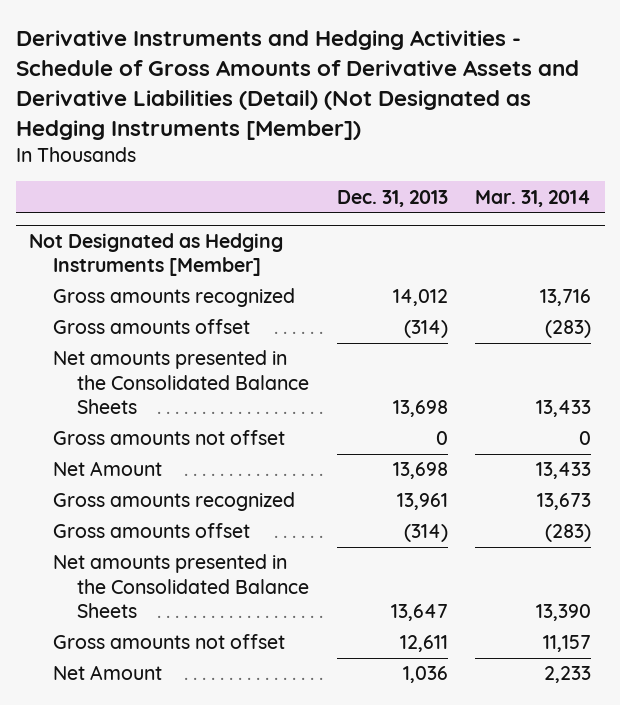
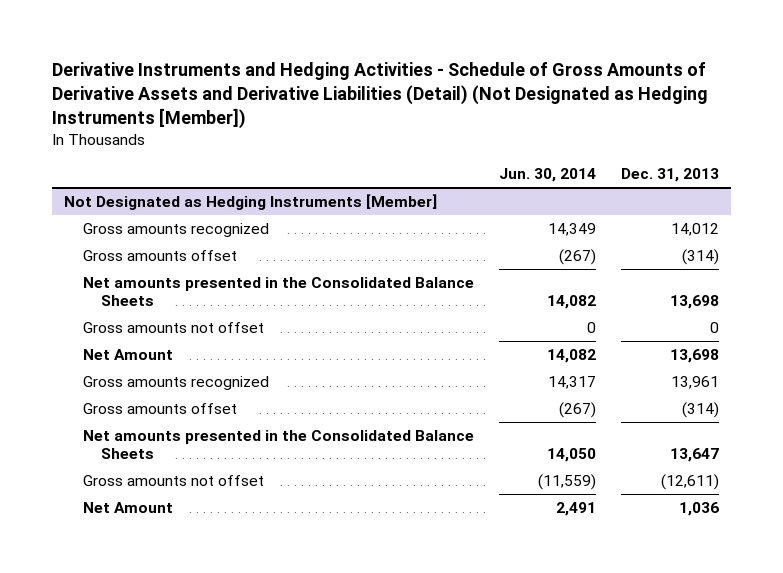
- | Dec. 31, 2013 | Mar. 31, 2014
+ | Jun. 30, 2014 | Dec. 31, 2013
@ Not Designated as Hedging Instruments [Member]
- Gross amounts not offset | 12,611 | 11,157
+ Gross amounts not offset | (11,559) | (12,611)

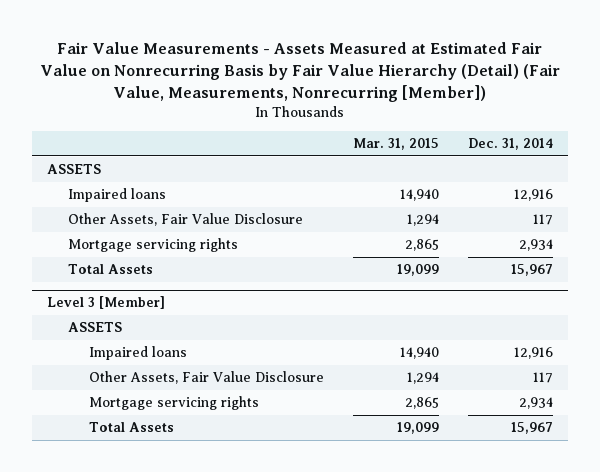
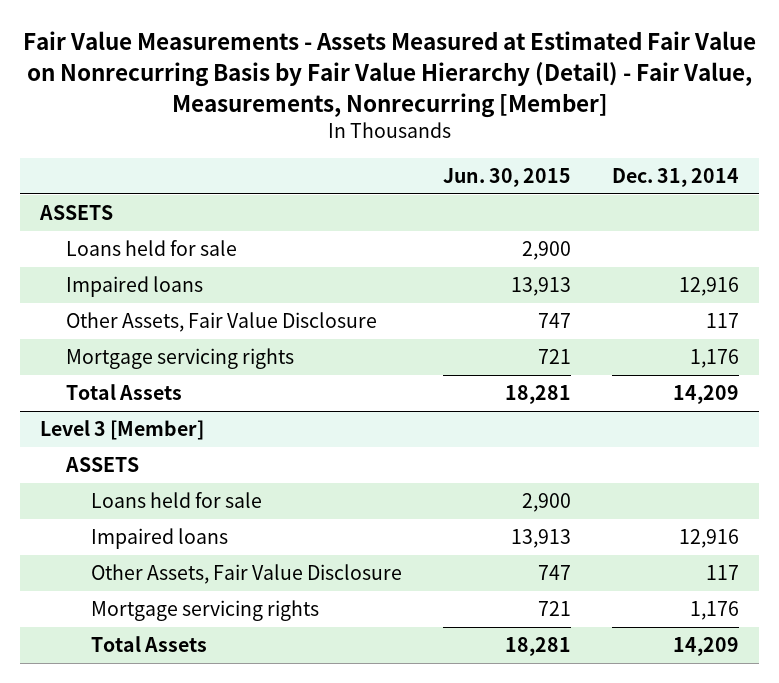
- Fair Value Measurements - Assets Measured at Estimated Fair Value on Nonrecurring Basis by Fair Value Hierarchy (Detail) (Fair Value, Measurements, Nonrecurring [Member])
+ Fair Value Measurements - Assets Measured at Estimated Fair Value on Nonrecurring Basis by Fair Value Hierarchy (Detail) - Fair Value, Measurements, Nonrecurring [Member]
- | Mar. 31, 2015 | Dec. 31, 2014
+ | Jun. 30, 2015 | Dec. 31, 2014
+ Loans held for sale | 2,900 |
- Mortgage servicing rights | 2,865 | 2,934
- Total Assets | 19,099 | 15,967
+ Mortgage servicing rights | 721 | 1,176
+ Total Assets | 18,281 | 14,209
@ Level 3 [Member]
+ Loans held for sale | 2,900 |
- Mortgage servicing rights | 2,865 | 2,934
- Total Assets | 19,099 | 15,967
+ Mortgage servicing rights | 721 | 1,176
+ Total Assets | 18,281 | 14,209

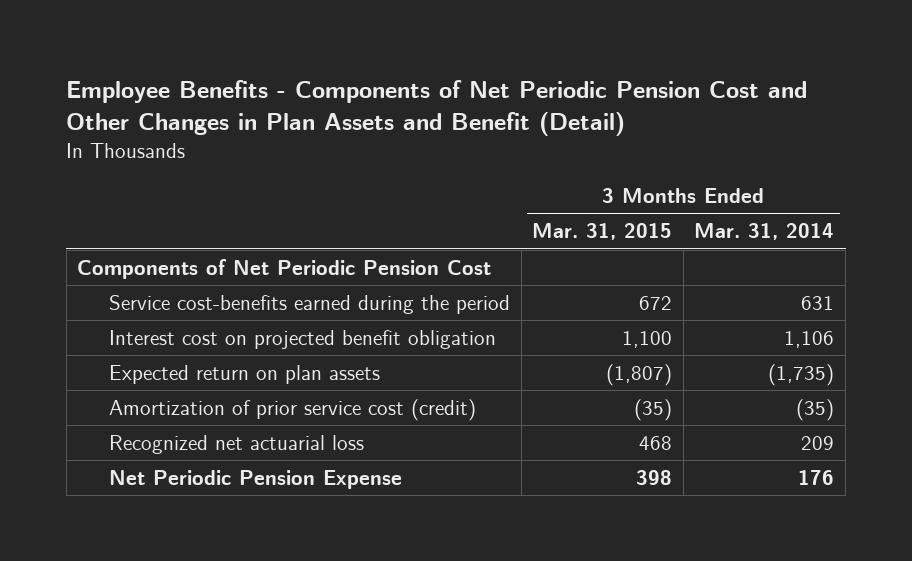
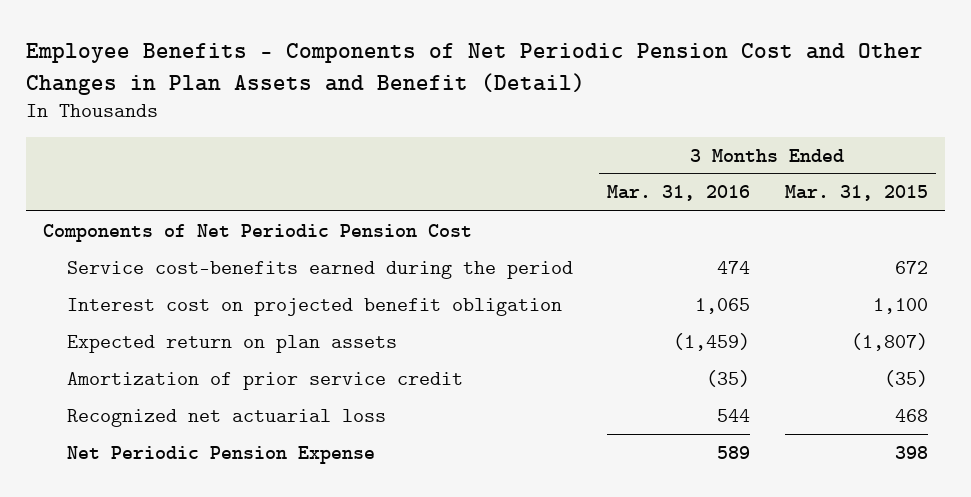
- | 3 Months Ended Mar. 31, 2015 | 3 Months Ended Mar. 31, 2014
+ | 3 Months Ended Mar. 31, 2016 | 3 Months Ended Mar. 31, 2015
- Amortization of prior service cost (credit) | (35) | (35)
+ Amortization of prior service credit | (35) | (35)

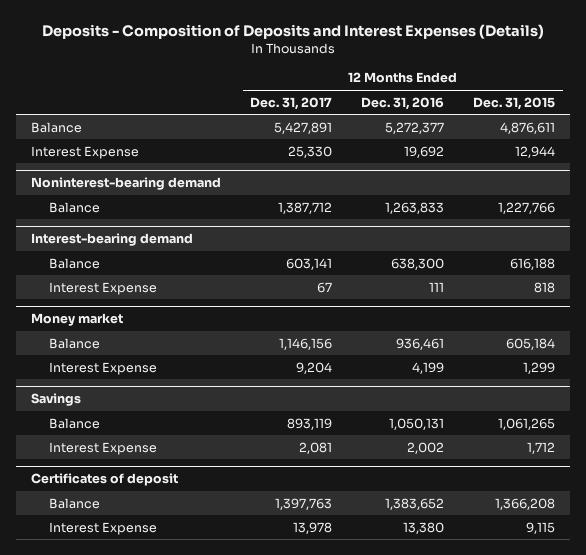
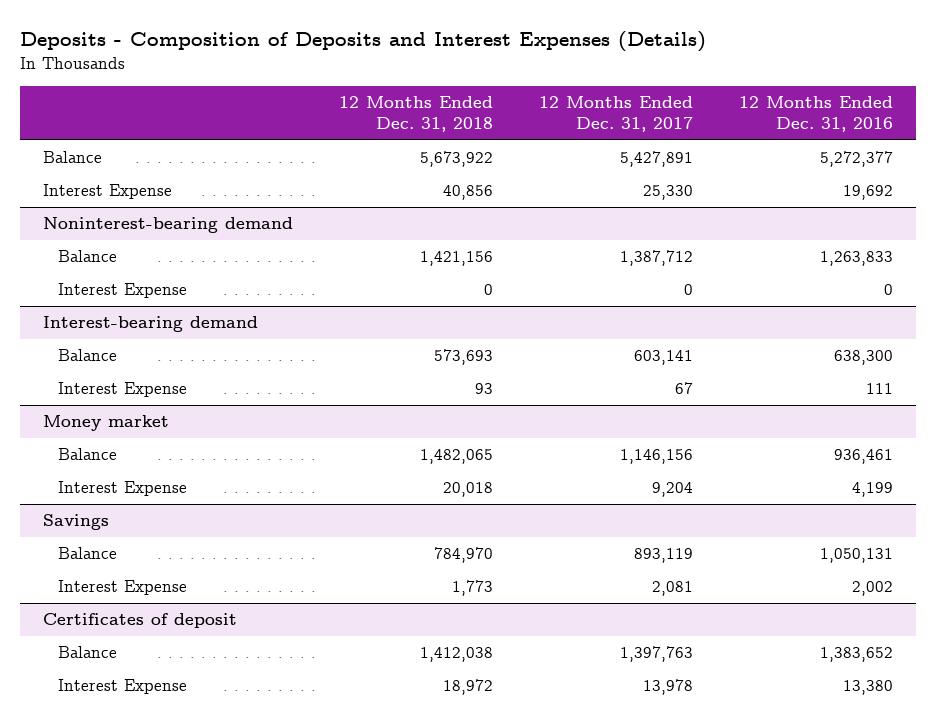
- | 12 Months Ended Dec. 31, 2017 | 12 Months Ended Dec. 31, 2016 | 12 Months Ended Dec. 31, 2015
+ | 12 Months Ended Dec. 31, 2018 | 12 Months Ended Dec. 31, 2017 | 12 Months Ended Dec. 31, 2016
@ Noninterest-bearing demand
+ Interest Expense | 0 | 0 | 0

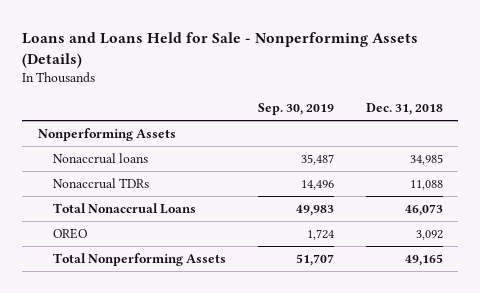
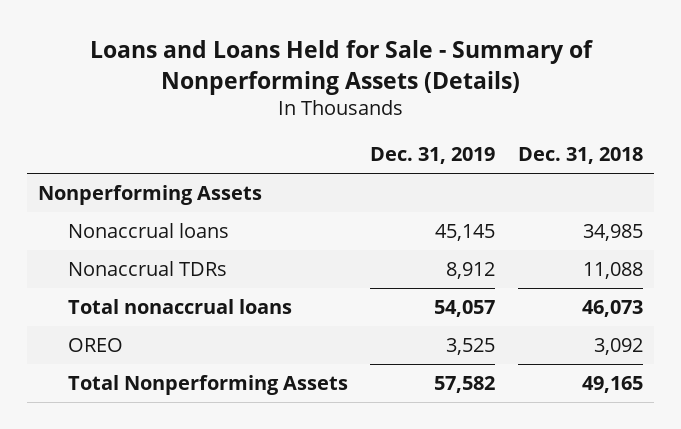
- Loans and Loans Held for Sale - Nonperforming Assets (Details)
+ Loans and Loans Held for Sale - Summary of Nonperforming Assets (Details)
- | Sep. 30, 2019 | Dec. 31, 2018
+ | Dec. 31, 2019 | Dec. 31, 2018
- Total Nonaccrual Loans | 49,983 | 46,073
+ Total nonaccrual loans | 54,057 | 46,073

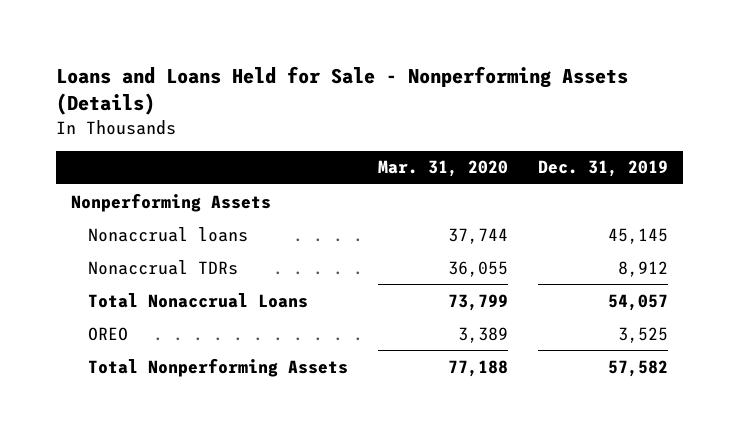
- Loans and Loans Held for Sale - Summary of Nonperforming Assets (Details)
+ Loans and Loans Held for Sale - Nonperforming Assets (Details)
- | Dec. 31, 2019 | Dec. 31, 2018
+ | Mar. 31, 2020 | Dec. 31, 2019
- Total nonaccrual loans | 54,057 | 46,073
+ Total Nonaccrual Loans | 73,799 | 54,057

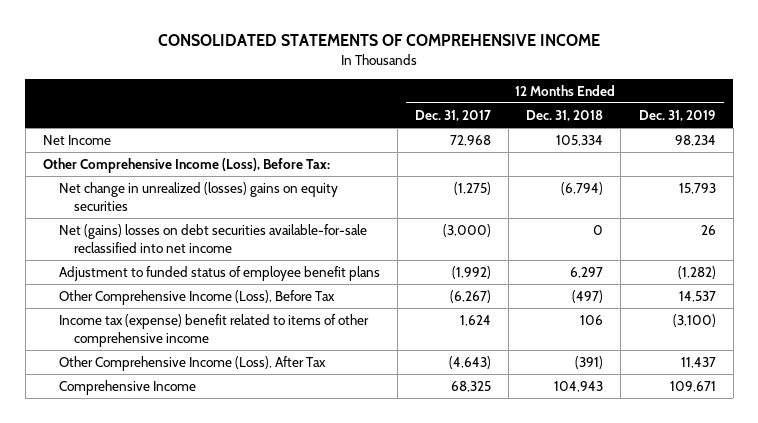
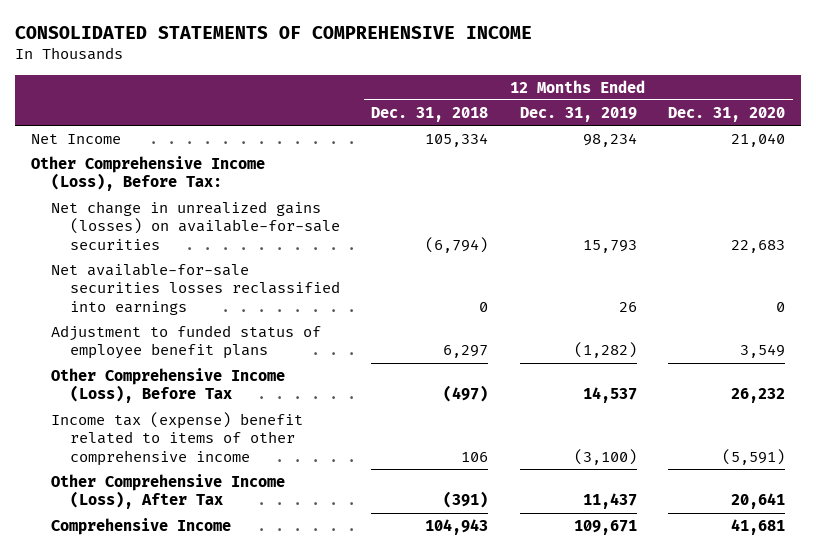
- | 12 Months Ended Dec. 31, 2017 | 12 Months Ended Dec. 31, 2018 | 12 Months Ended Dec. 31, 2019
+ | 12 Months Ended Dec. 31, 2018 | 12 Months Ended Dec. 31, 2019 | 12 Months Ended Dec. 31, 2020
- Net change in unrealized (losses) gains on equity securities | (1,275) | (6,794) | 15,793
- Net (gains) losses on debt securities available-for-sale reclassified into net income | (3,000) | 0 | 26
+ Net change in unrealized gains (losses) on available-for-sale securities | (6,794) | 15,793 | 22,683
+ Net available-for-sale securities losses reclassified into earnings | 0 | 26 | 0

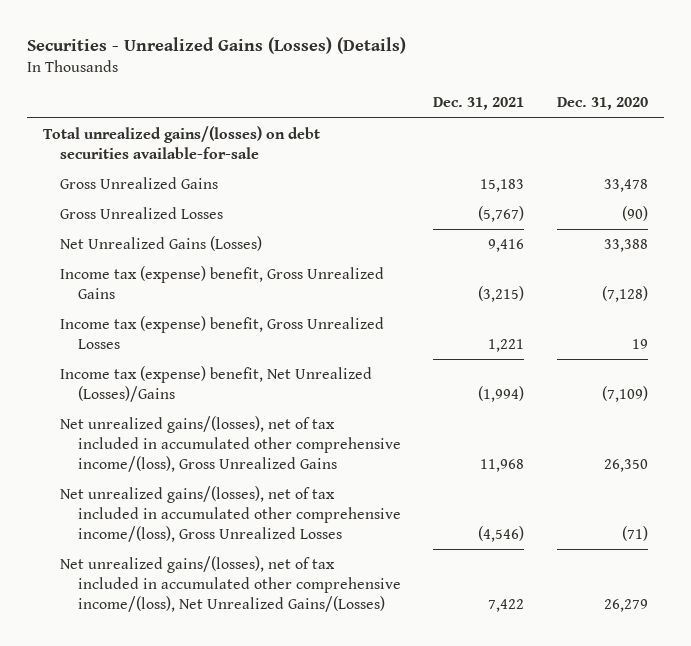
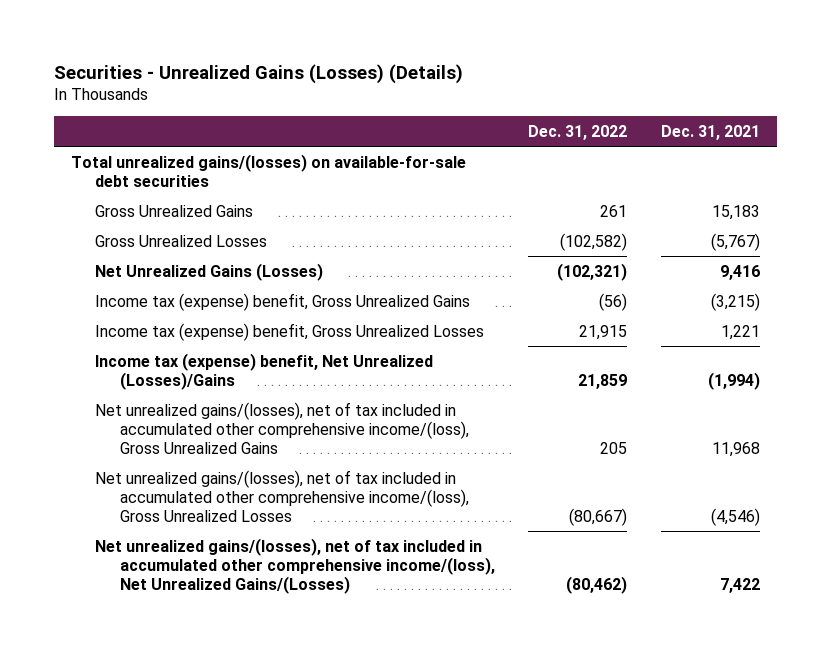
- | Dec. 31, 2021 | Dec. 31, 2020
+ | Dec. 31, 2022 | Dec. 31, 2021
- Total unrealized gains/(losses) on debt securities available-for-sale
+ Total unrealized gains/(losses) on available-for-sale debt securities

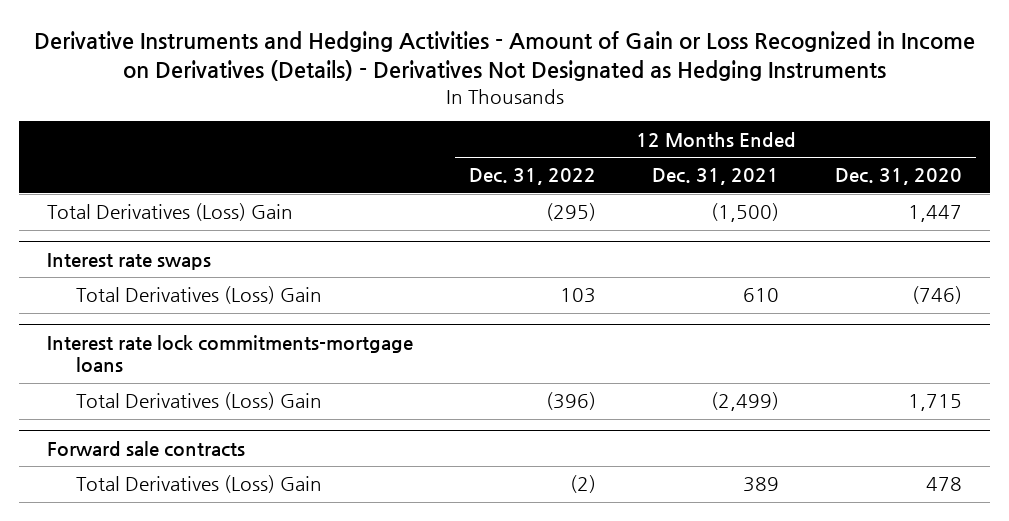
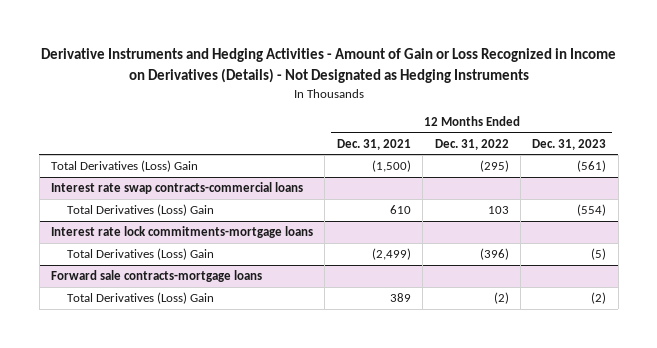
- Derivative Instruments and Hedging Activities - Amount of Gain or Loss Recognized in Income on Derivatives (Details) - Derivatives Not Designated as Hedging Instruments
+ Derivative Instruments and Hedging Activities - Amount of Gain or Loss Recognized in Income on Derivatives (Details) - Not Designated as Hedging Instruments
- | 12 Months Ended Dec. 31, 2022 | 12 Months Ended Dec. 31, 2021 | 12 Months Ended Dec. 31, 2020
+ | 12 Months Ended Dec. 31, 2021 | 12 Months Ended Dec. 31, 2022 | 12 Months Ended Dec. 31, 2023
- Interest rate swaps
+ Interest rate swap contracts-commercial loans
- Forward sale contracts
+ Forward sale contracts-mortgage loans

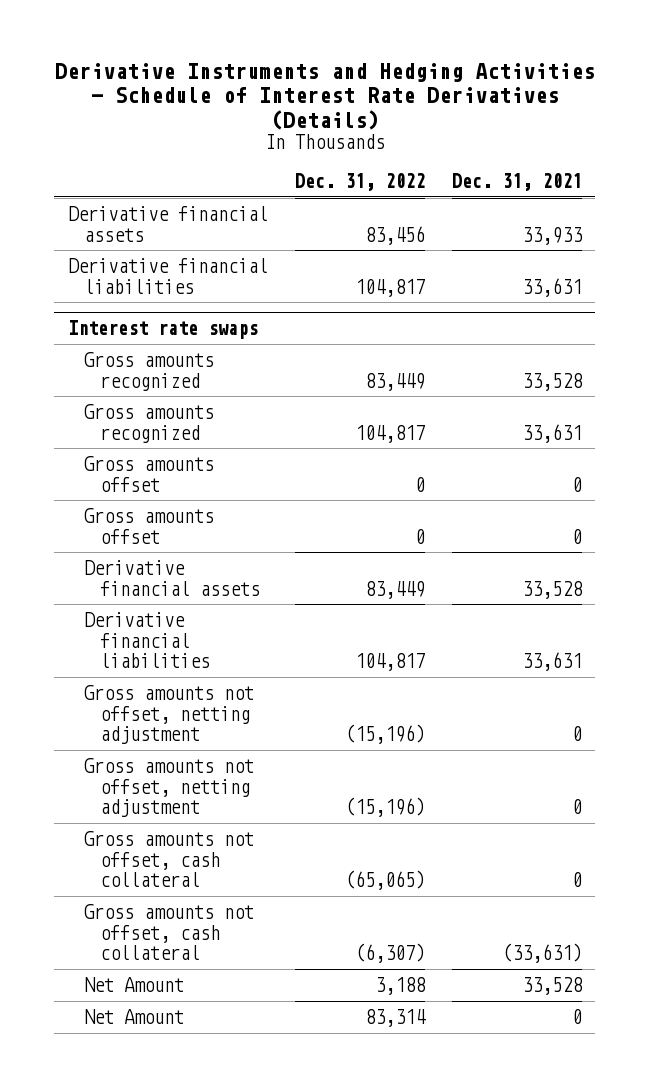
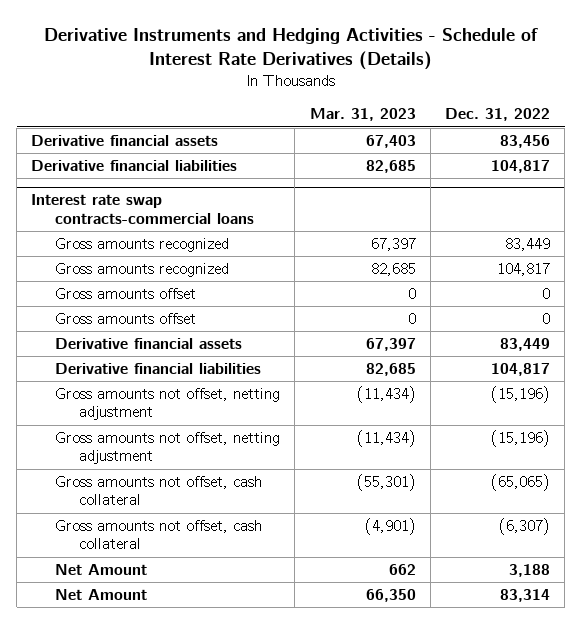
- | Dec. 31, 2022 | Dec. 31, 2021
+ | Mar. 31, 2023 | Dec. 31, 2022
- Interest rate swaps
+ Interest rate swap contracts-commercial loans

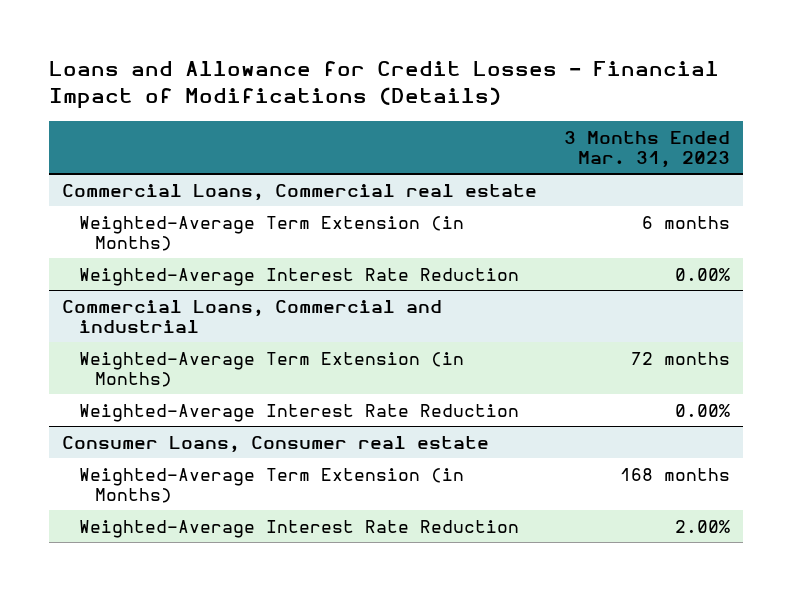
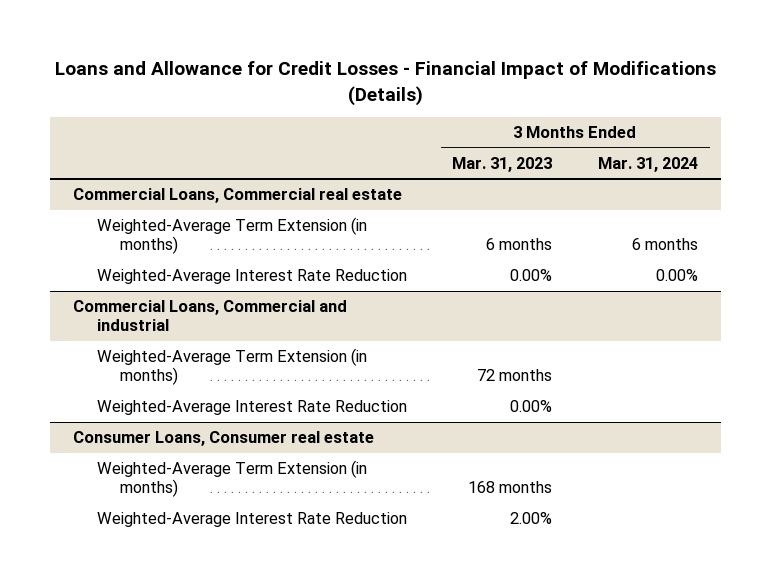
- | 3 Months Ended Mar. 31, 2023
+ | 3 Months Ended Mar. 31, 2023 | 3 Months Ended Mar. 31, 2024
@ Commercial Loans, Commercial real estate
- Weighted-Average Term Extension (in Months) | 6 months
+ Weighted-Average Term Extension (in months) | 6 months | 6 months
@ Commercial Loans, Commercial and industrial
- Weighted-Average Term Extension (in Months) | 72 months
+ Weighted-Average Term Extension (in months) | 72 months |
@ Consumer Loans, Consumer real estate
- Weighted-Average Term Extension (in Months) | 168 months
+ Weighted-Average Term Extension (in months) | 168 months |

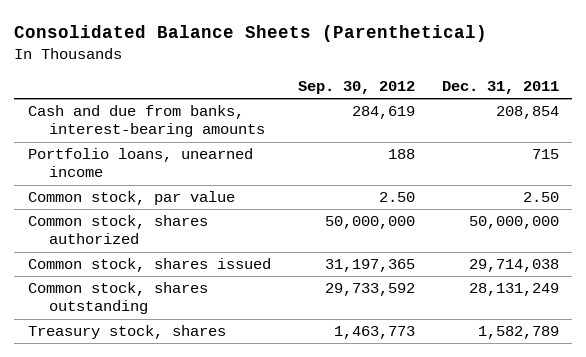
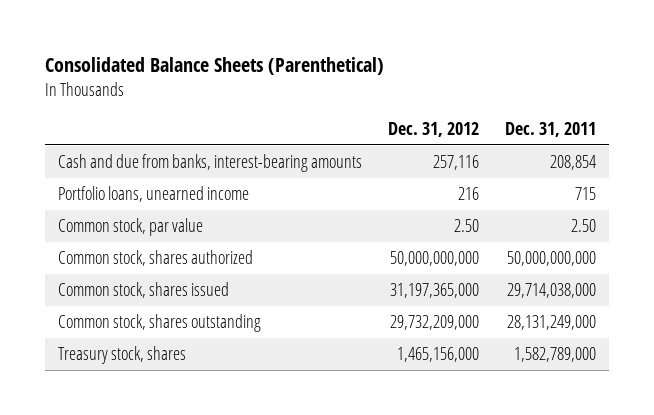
- | Sep. 30, 2012 | Dec. 31, 2011
+ | Dec. 31, 2012 | Dec. 31, 2011
- Common stock, shares authorized | 50,000,000 | 50,000,000
- Common stock, shares issued | 31,197,365 | 29,714,038
- Common stock, shares outstanding | 29,733,592 | 28,131,249
- Treasury stock, shares | 1,463,773 | 1,582,789
+ Common stock, shares authorized | 50,000,000,000 | 50,000,000,000
+ Common stock, shares issued | 31,197,365,000 | 29,714,038,000
+ Common stock, shares outstanding | 29,732,209,000 | 28,131,249,000
+ Treasury stock, shares | 1,465,156,000 | 1,582,789,000

